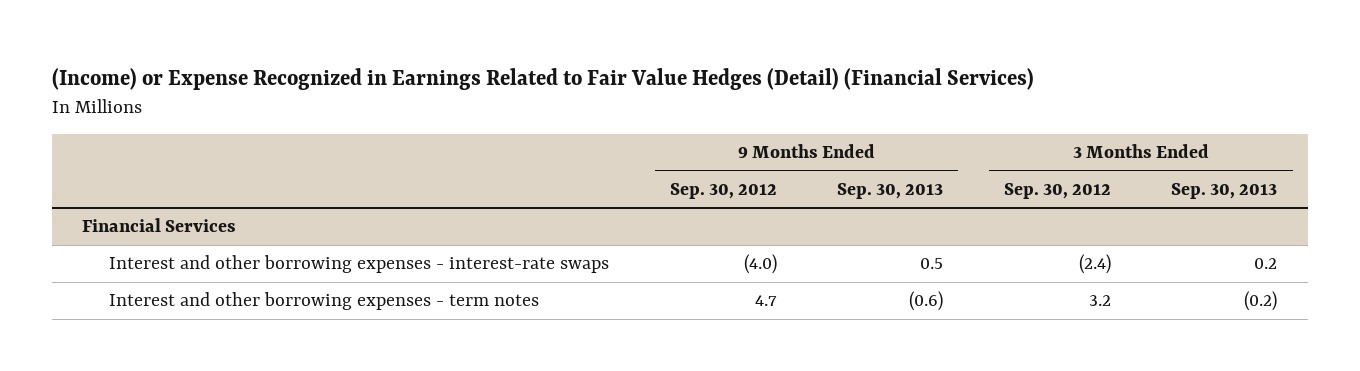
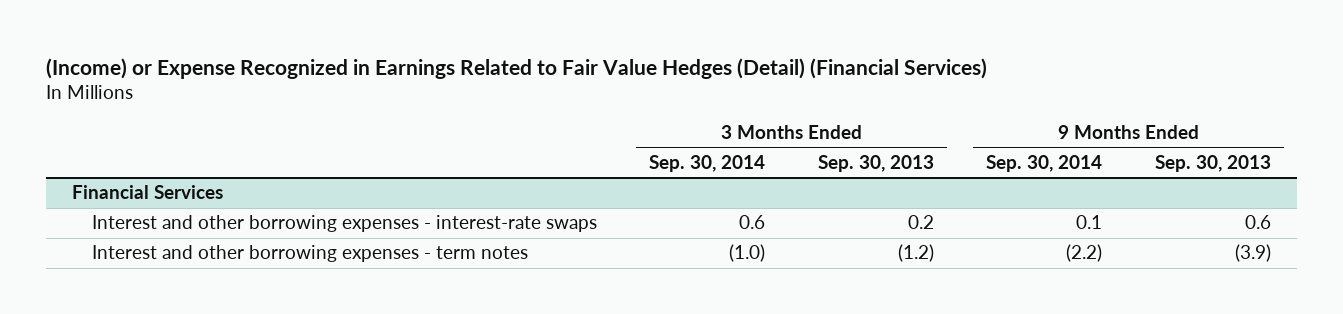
- | 9 Months Ended Sep. 30, 2012 | 9 Months Ended Sep. 30, 2013 | 3 Months Ended Sep. 30, 2012 | 3 Months Ended Sep. 30, 2013
+ | 3 Months Ended Sep. 30, 2014 | 3 Months Ended Sep. 30, 2013 | 9 Months Ended Sep. 30, 2014 | 9 Months Ended Sep. 30, 2013
@ Financial Services
- Interest and other borrowing expenses - interest-rate swaps | (4.0) | 0.5 | (2.4) | 0.2
- Interest and other borrowing expenses - term notes | 4.7 | (0.6) | 3.2 | (0.2)
+ Interest and other borrowing expenses - interest-rate swaps | 0.6 | 0.2 | 0.1 | 0.6
+ Interest and other borrowing expenses - term notes | (1.0) | (1.2) | (2.2) | (3.9)

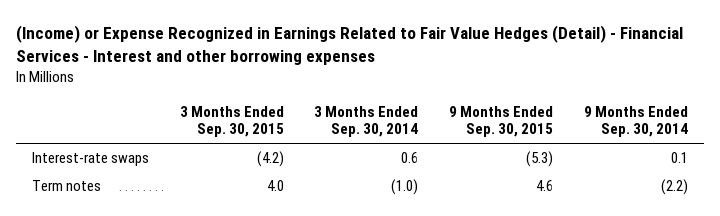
- (Income) or Expense Recognized in Earnings Related to Fair Value Hedges (Detail) (Financial Services)
+ (Income) or Expense Recognized in Earnings Related to Fair Value Hedges (Detail) - Financial Services - Interest and other borrowing expenses
- | 3 Months Ended Sep. 30, 2014 | 3 Months Ended Sep. 30, 2013 | 9 Months Ended Sep. 30, 2014 | 9 Months Ended Sep. 30, 2013
+ | 3 Months Ended Sep. 30, 2015 | 3 Months Ended Sep. 30, 2014 | 9 Months Ended Sep. 30, 2015 | 9 Months Ended Sep. 30, 2014
- Financial Services
- Interest and other borrowing expenses - interest-rate swaps | 0.6 | 0.2 | 0.1 | 0.6
- Interest and other borrowing expenses - term notes | (1.0) | (1.2) | (2.2) | (3.9)
+ Interest-rate swaps | (4.2) | 0.6 | (5.3) | 0.1
+ Term notes | 4.0 | (1.0) | 4.6 | (2.2)

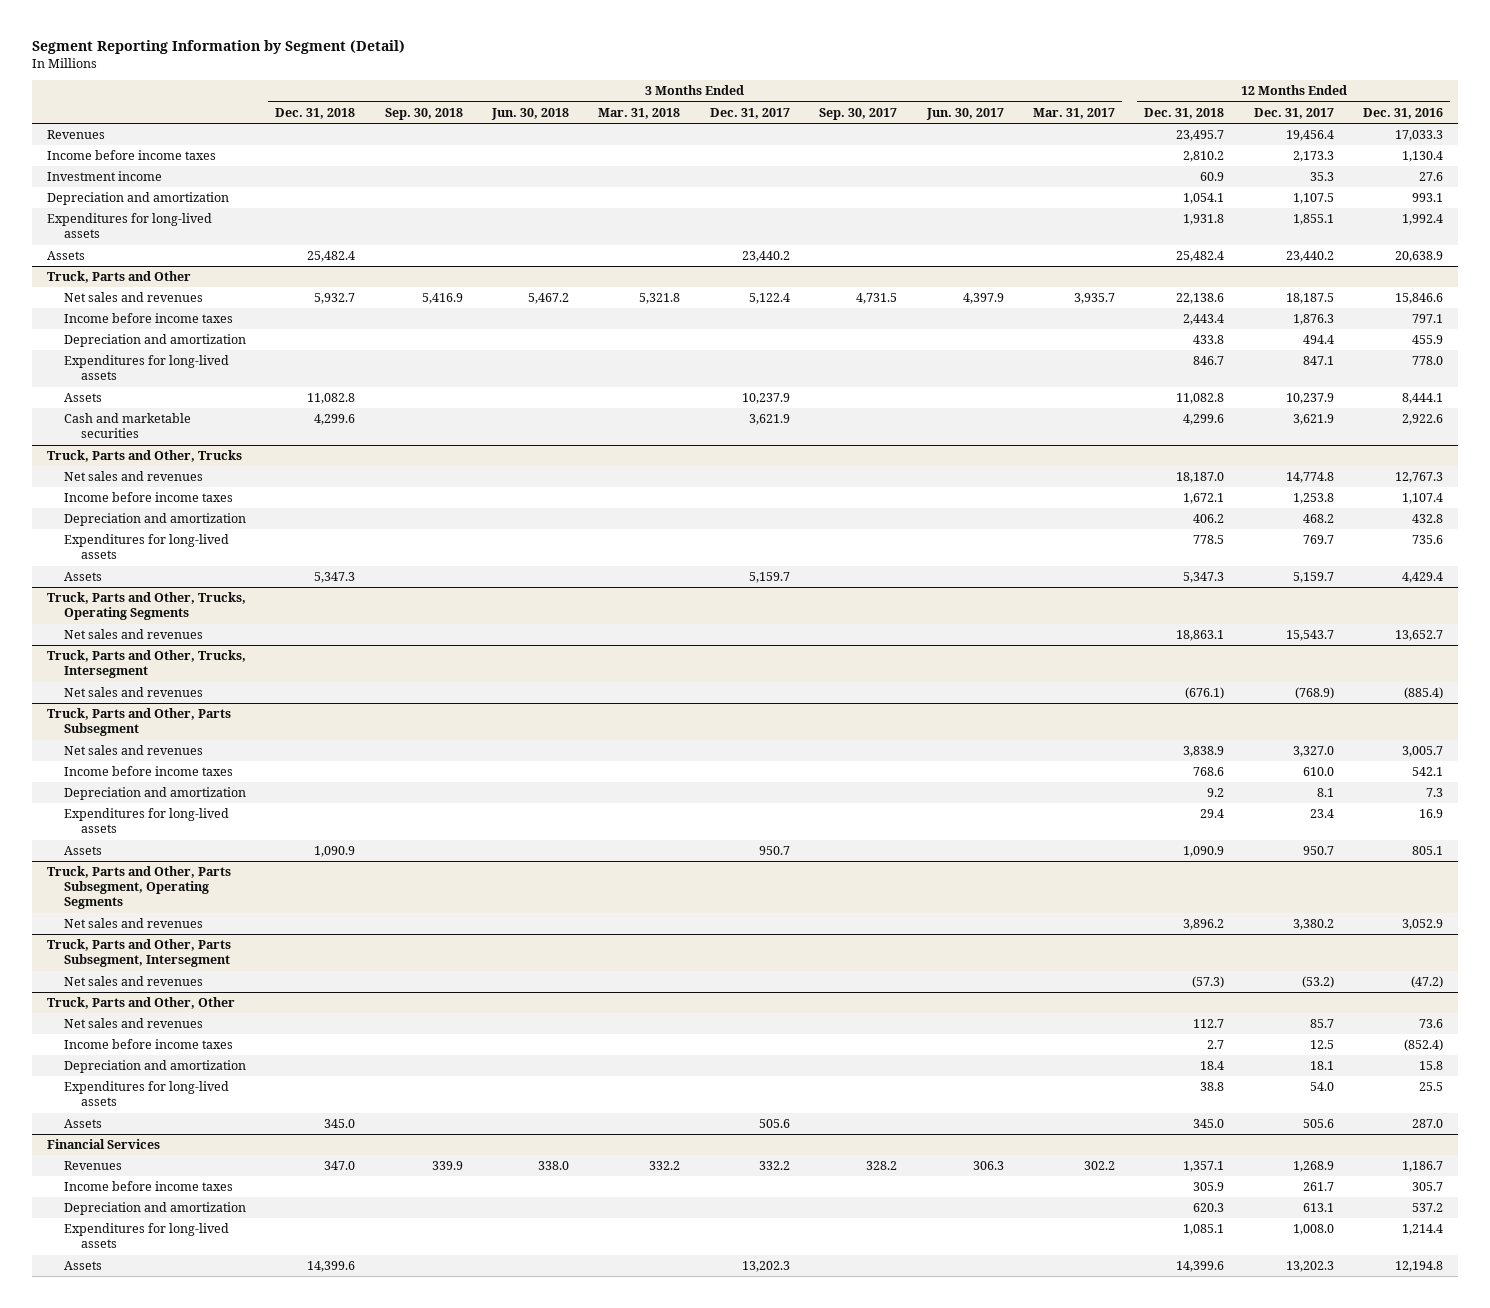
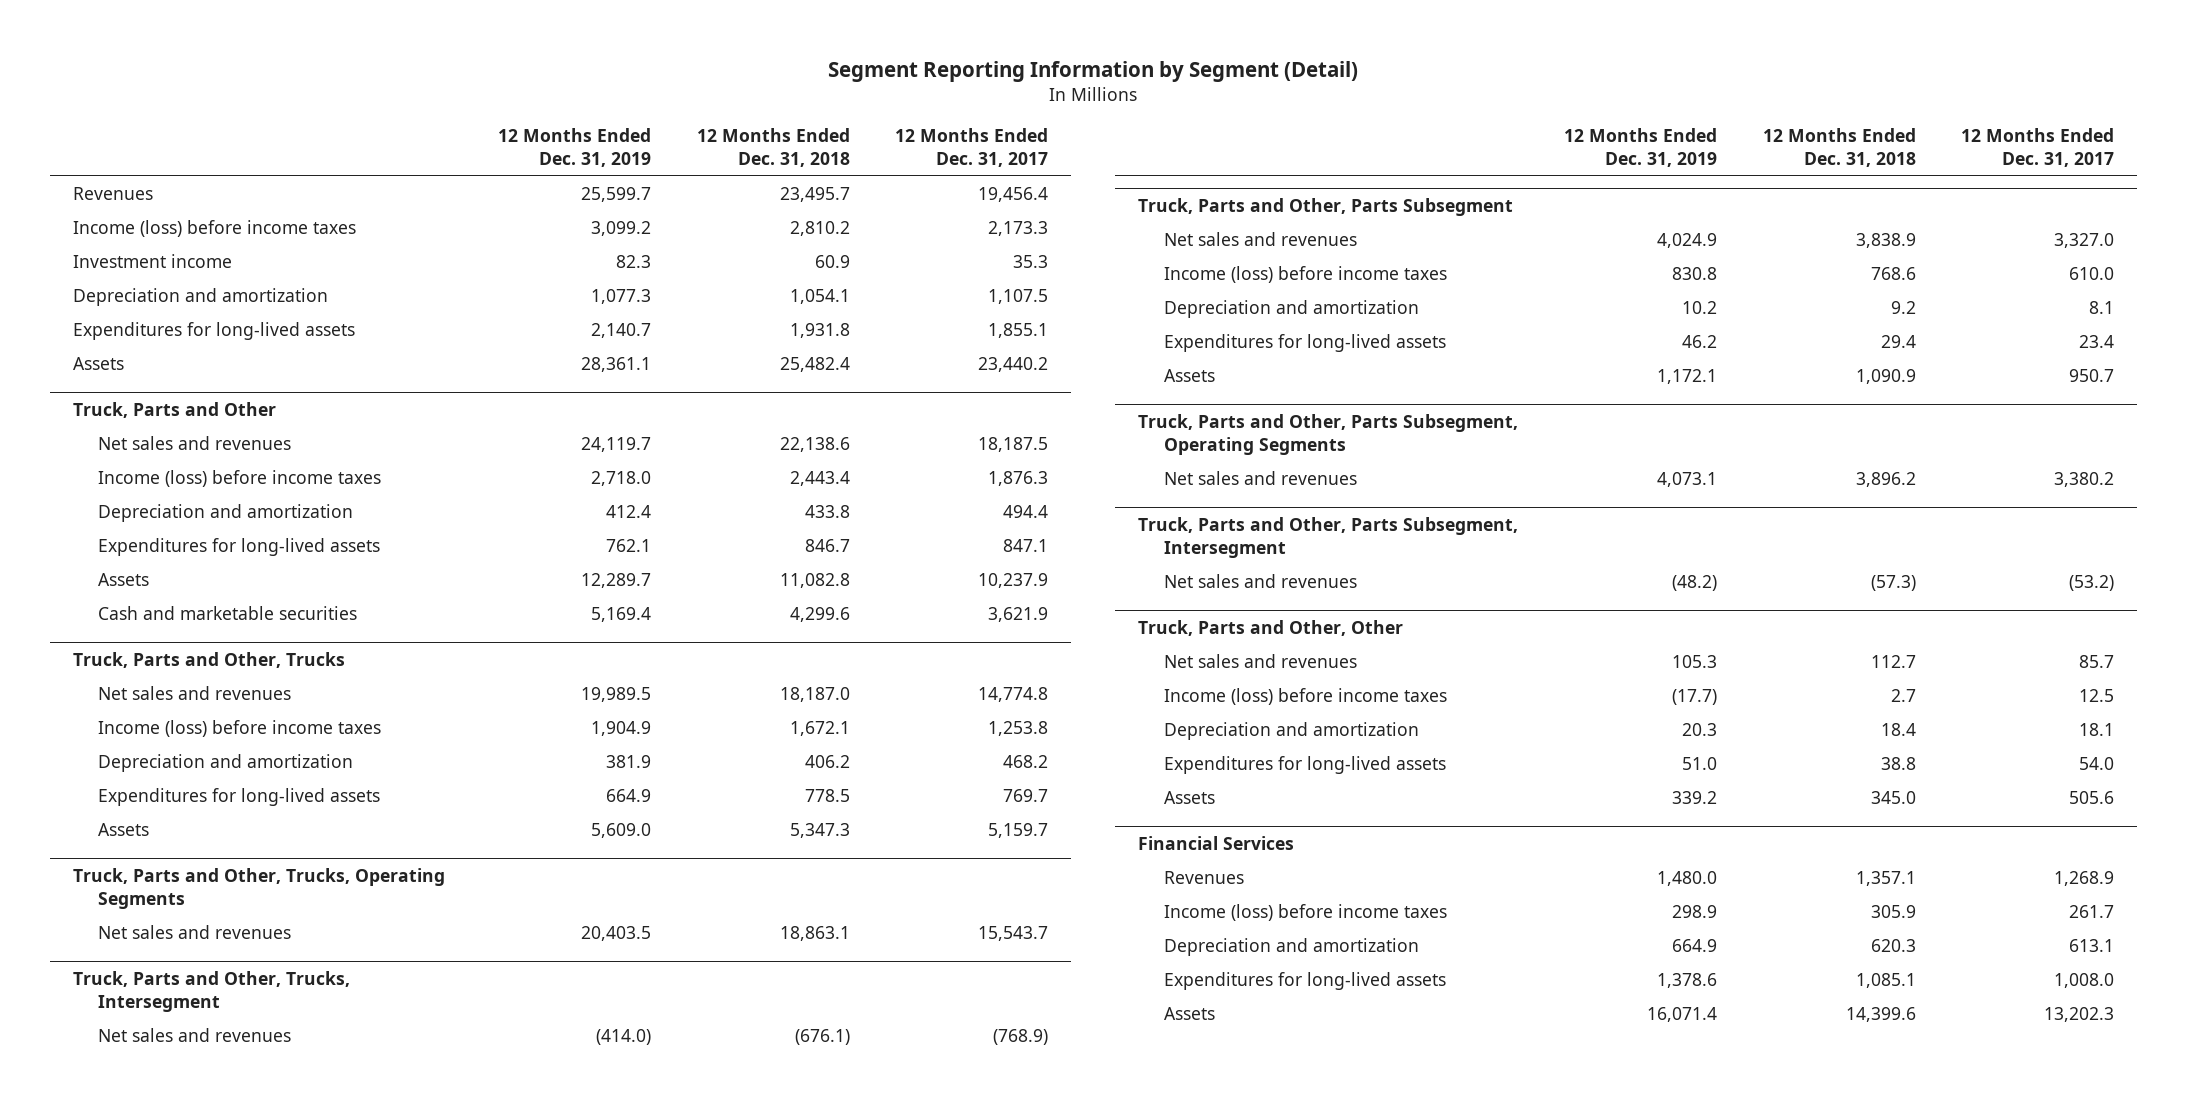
- | 3 Months Ended Dec. 31, 2018 | 3 Months Ended Sep. 30, 2018 | 3 Months Ended Jun. 30, 2018 | 3 Months Ended Mar. 31, 2018 | 3 Months Ended Dec. 31, 2017 | 3 Months Ended Sep. 30, 2017 | 3 Months Ended Jun. 30, 2017 | 3 Months Ended Mar. 31, 2017 | 12 Months Ended Dec. 31, 2018 | 12 Months Ended Dec. 31, 2017 | 12 Months Ended Dec. 31, 2016
+ | 12 Months Ended Dec. 31, 2019 | 12 Months Ended Dec. 31, 2018 | 12 Months Ended Dec. 31, 2017
- Income before income taxes | | | | | | | | | 2,810.2 | 2,173.3 | 1,130.4
+ Income (loss) before income taxes | 3,099.2 | 2,810.2 | 2,173.3
@ Truck, Parts and Other
- Income before income taxes | | | | | | | | | 2,443.4 | 1,876.3 | 797.1
+ Income (loss) before income taxes | 2,718.0 | 2,443.4 | 1,876.3
@ Truck, Parts and Other, Trucks
- Income before income taxes | | | | | | | | | 1,672.1 | 1,253.8 | 1,107.4
+ Income (loss) before income taxes | 1,904.9 | 1,672.1 | 1,253.8
@ Truck, Parts and Other, Parts Subsegment
- Income before income taxes | | | | | | | | | 768.6 | 610.0 | 542.1
+ Income (loss) before income taxes | 830.8 | 768.6 | 610.0
@ Truck, Parts and Other, Other
- Income before income taxes | | | | | | | | | 2.7 | 12.5 | (852.4)
+ Income (loss) before income taxes | (17.7) | 2.7 | 12.5
@ Financial Services
- Income before income taxes | | | | | | | | | 305.9 | 261.7 | 305.7
+ Income (loss) before income taxes | 298.9 | 305.9 | 261.7

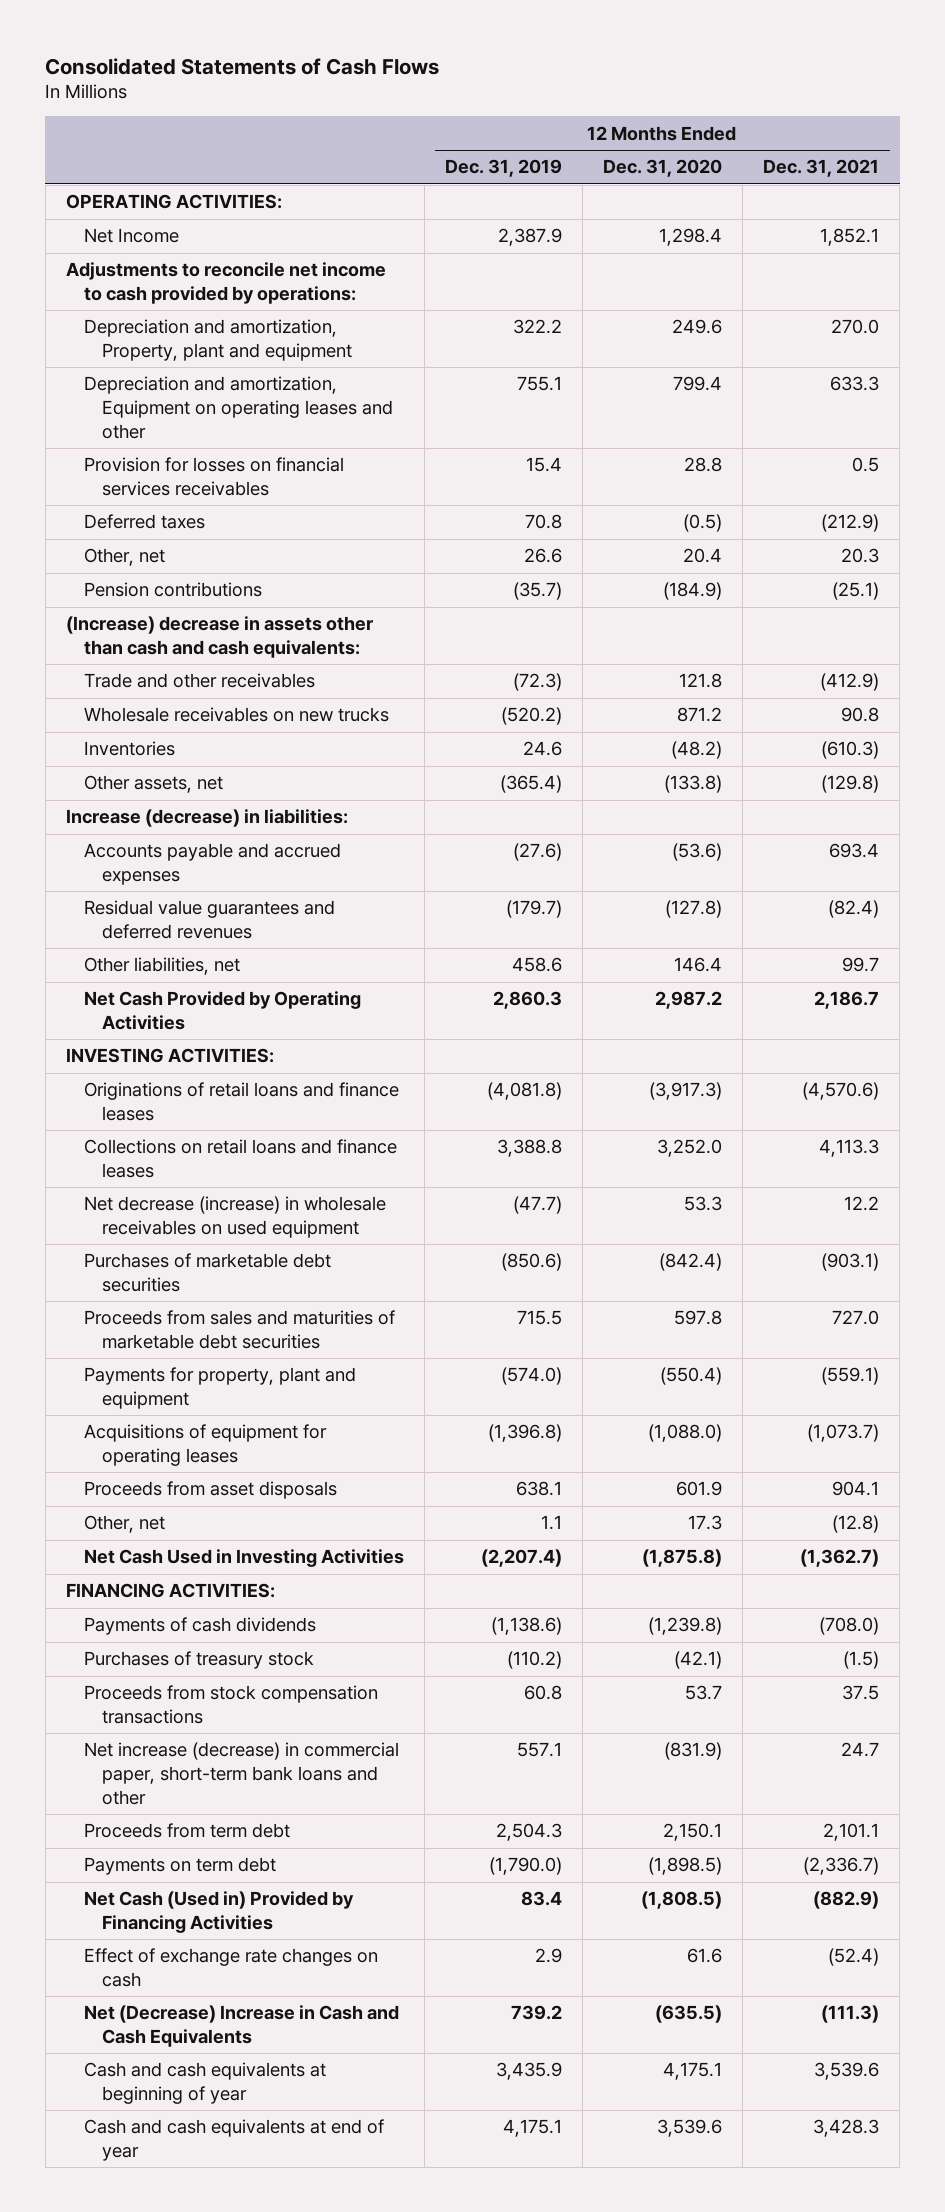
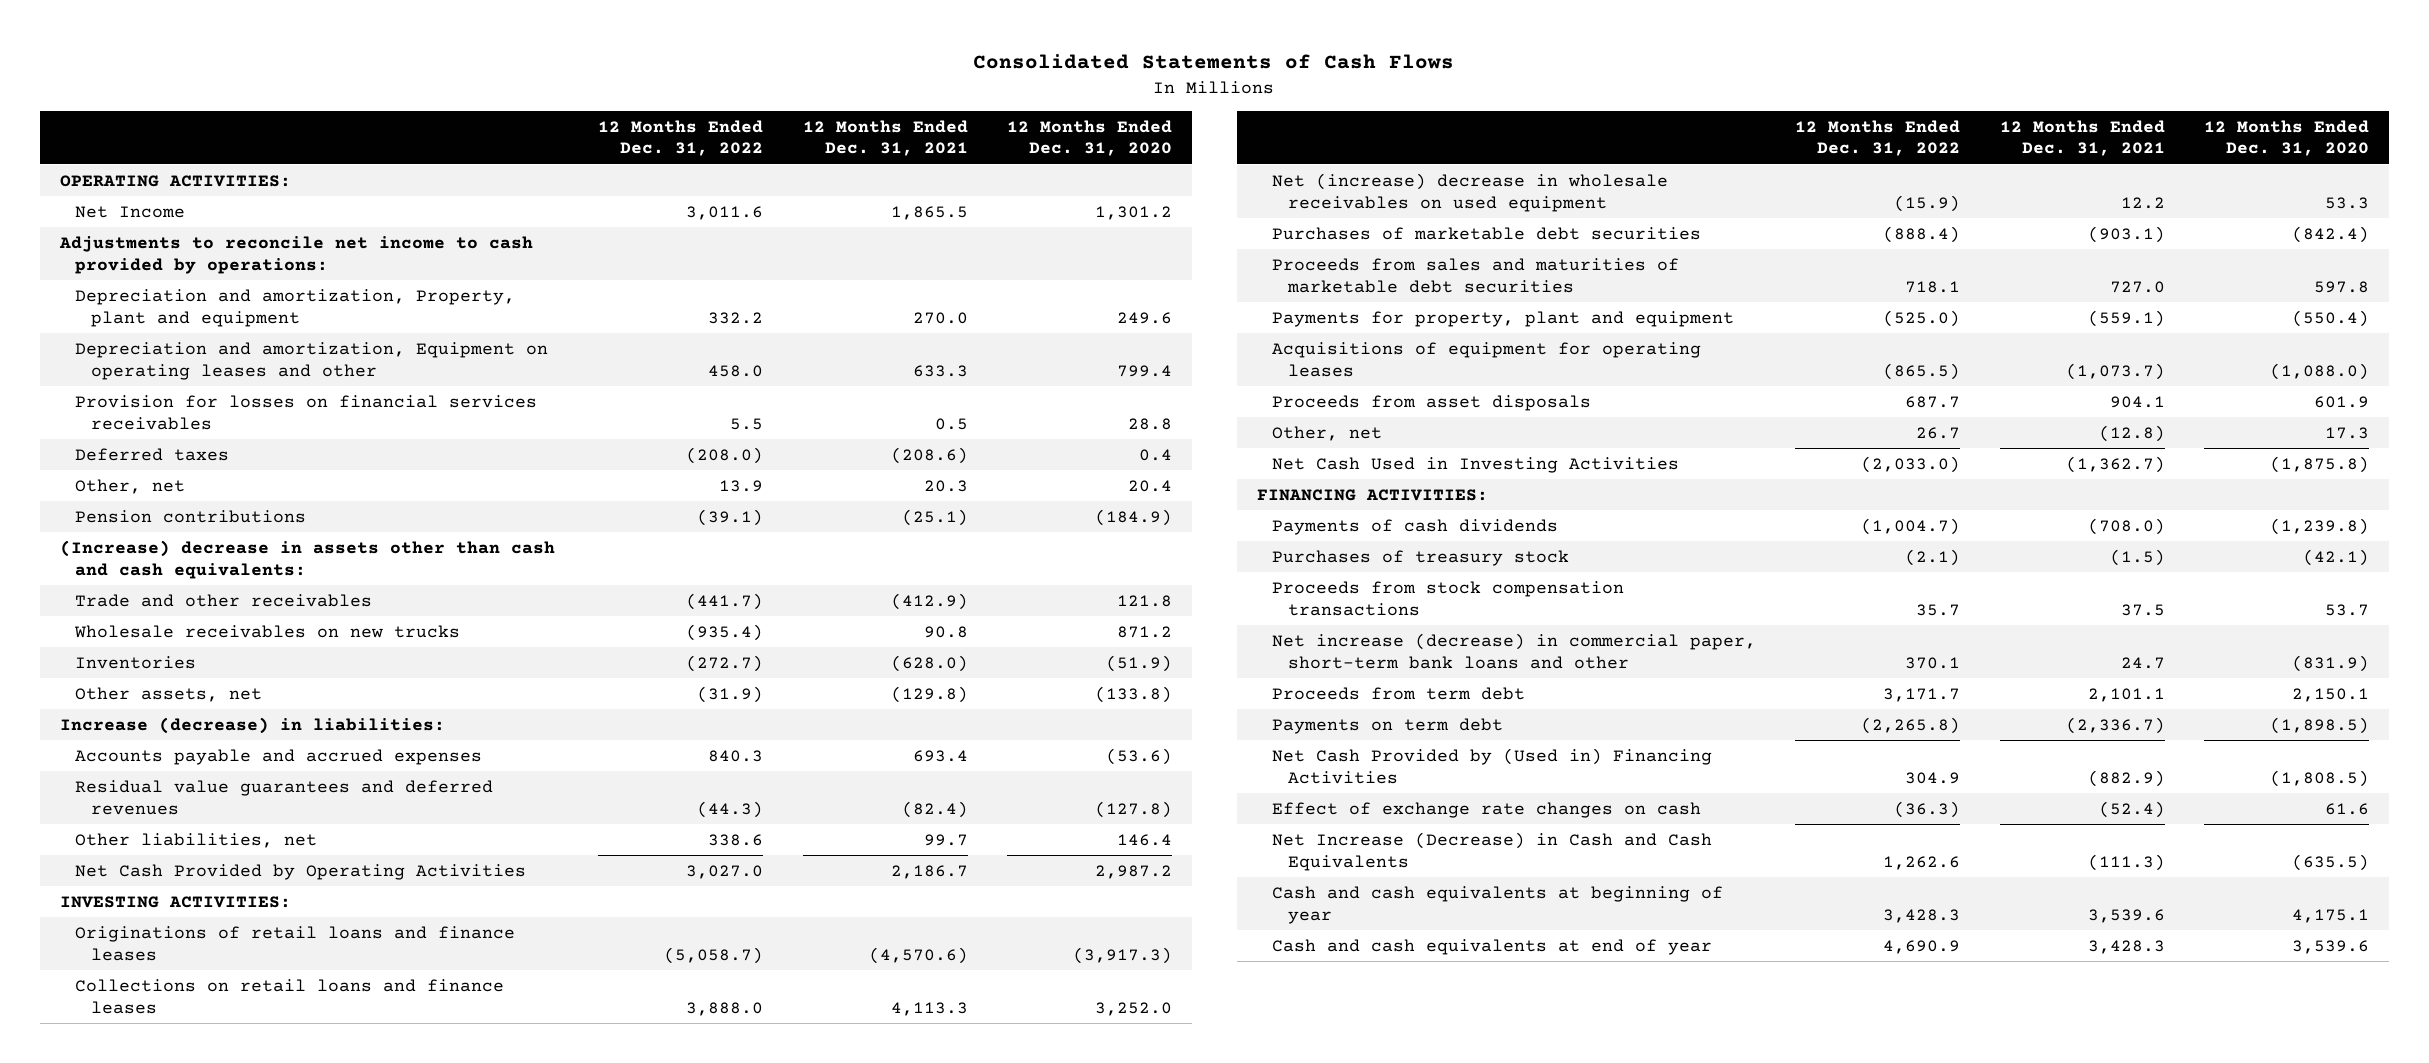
- | 12 Months Ended Dec. 31, 2019 | 12 Months Ended Dec. 31, 2020 | 12 Months Ended Dec. 31, 2021
+ | 12 Months Ended Dec. 31, 2022 | 12 Months Ended Dec. 31, 2021 | 12 Months Ended Dec. 31, 2020
- Net Income | 2,387.9 | 1,298.4 | 1,852.1
+ Net Income | 3,011.6 | 1,865.5 | 1,301.2
- Deferred taxes | 70.8 | (0.5) | (212.9)
+ Deferred taxes | (208.0) | (208.6) | 0.4
- Inventories | 24.6 | (48.2) | (610.3)
+ Inventories | (272.7) | (628.0) | (51.9)
- Net decrease (increase) in wholesale receivables on used equipment | (47.7) | 53.3 | 12.2
+ Net (increase) decrease in wholesale receivables on used equipment | (15.9) | 12.2 | 53.3
- Net Cash (Used in) Provided by Financing Activities | 83.4 | (1,808.5) | (882.9)
+ Net Cash Provided by (Used in) Financing Activities | 304.9 | (882.9) | (1,808.5)
- Net (Decrease) Increase in Cash and Cash Equivalents | 739.2 | (635.5) | (111.3)
+ Net Increase (Decrease) in Cash and Cash Equivalents | 1,262.6 | (111.3) | (635.5)

